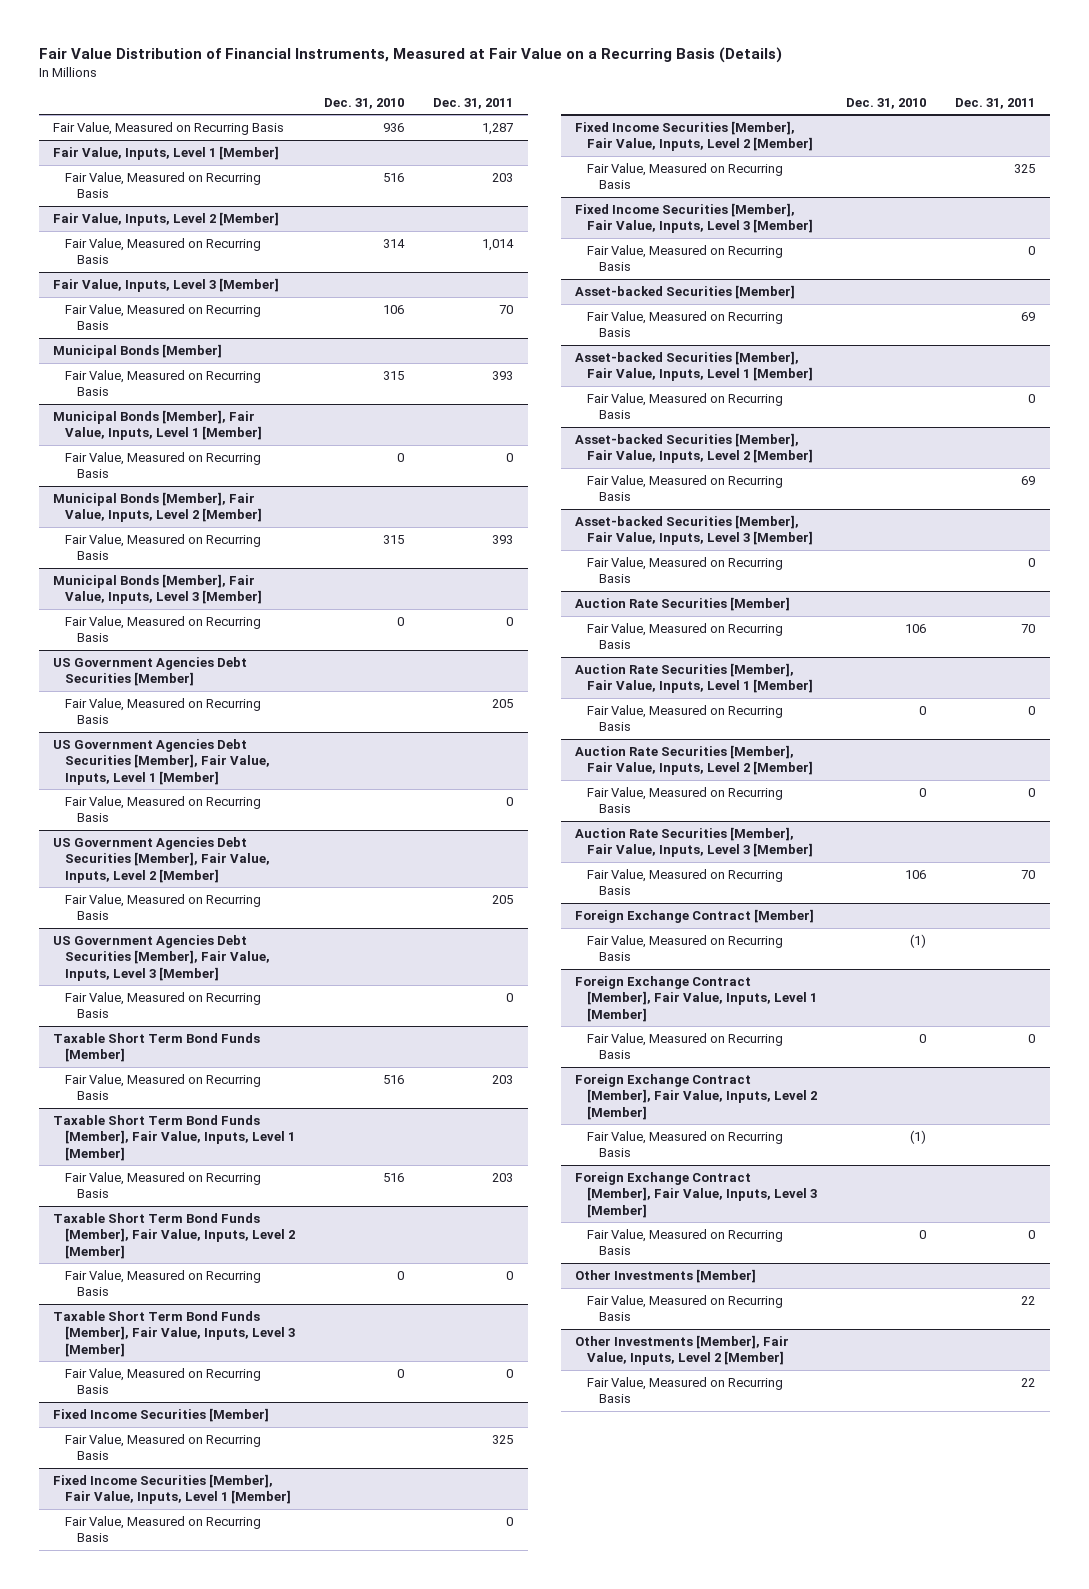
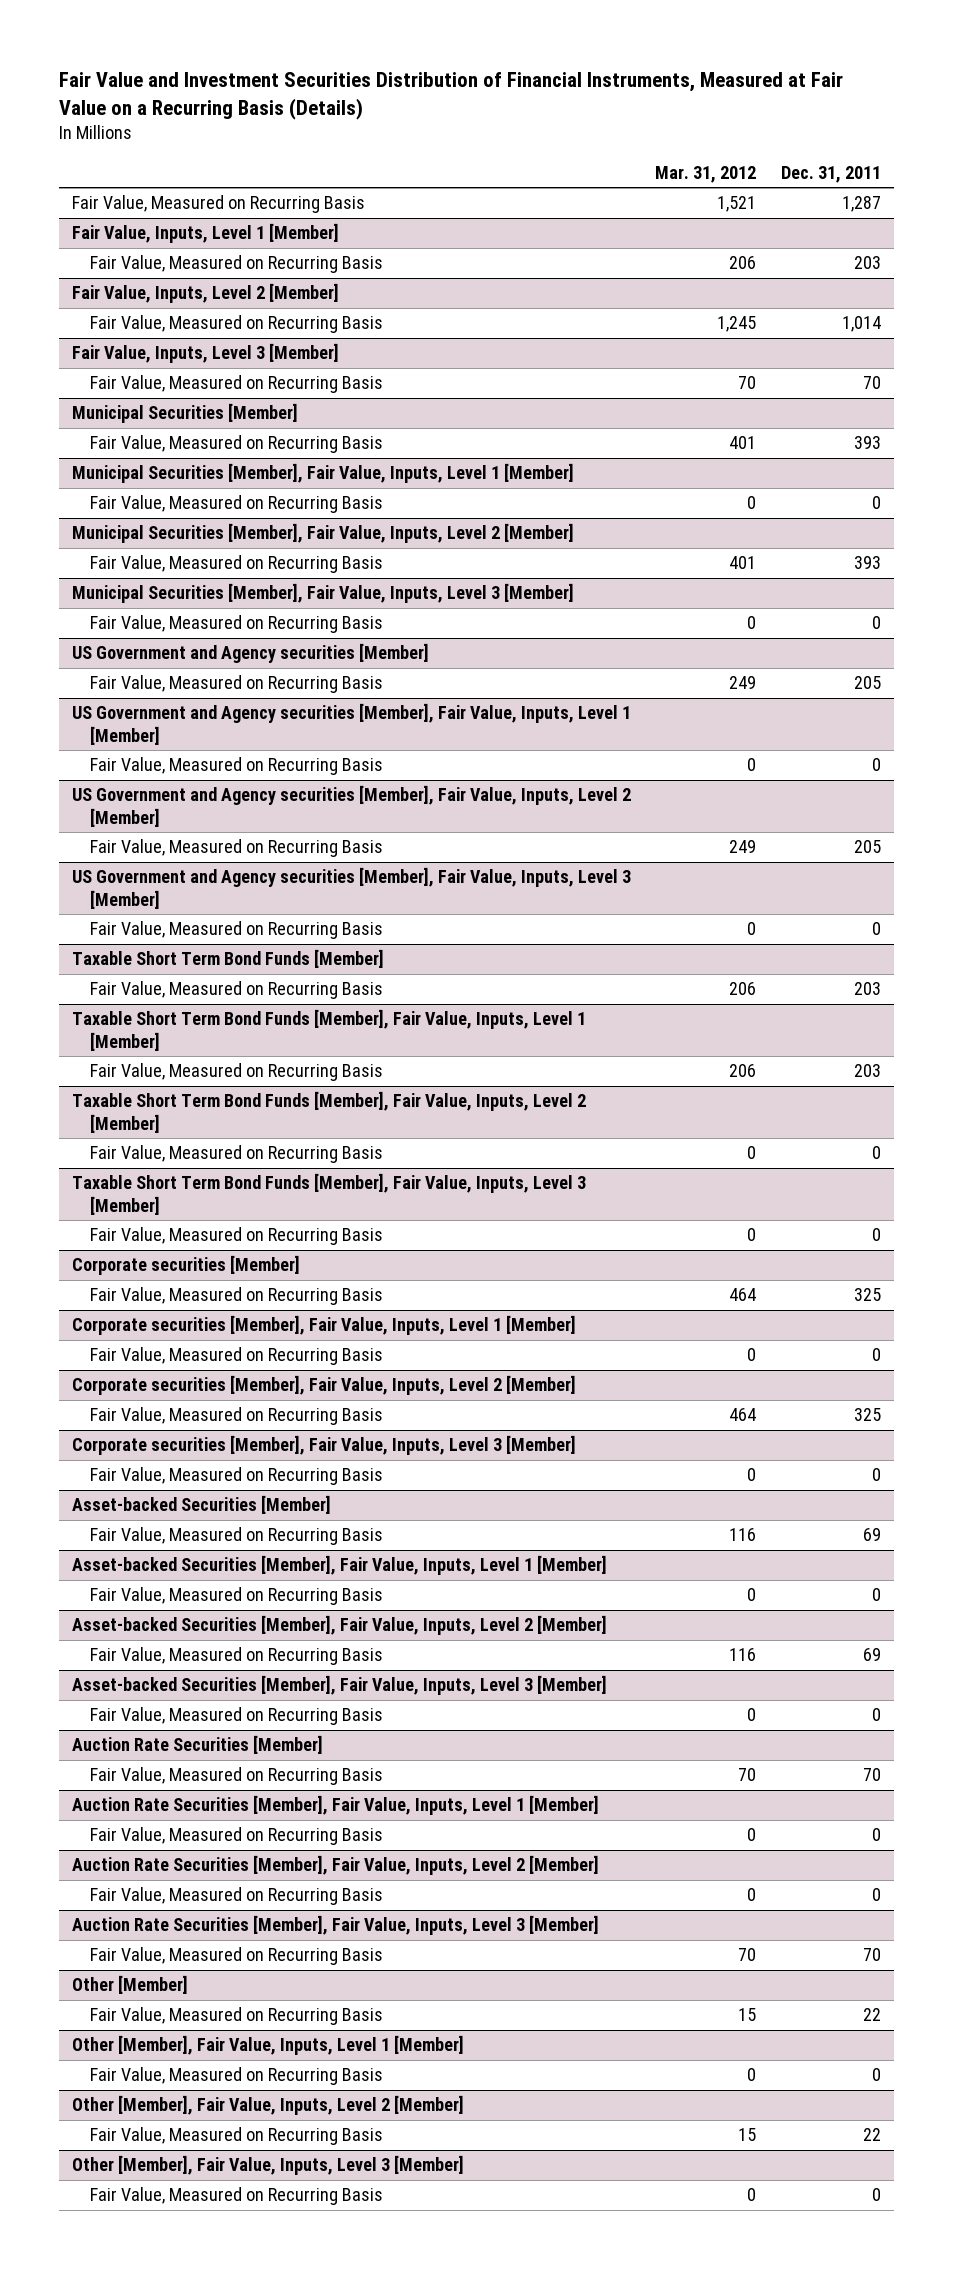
- Fair Value Distribution of Financial Instruments, Measured at Fair Value on a Recurring Basis (Details)
+ Fair Value and Investment Securities Distribution of Financial Instruments, Measured at Fair Value on a Recurring Basis (Details)
- | Dec. 31, 2010 | Dec. 31, 2011
+ | Mar. 31, 2012 | Dec. 31, 2011
- Municipal Bonds [Member]
+ Municipal Securities [Member]
- Municipal Bonds [Member], Fair Value, Inputs, Level 1 [Member]
+ Municipal Securities [Member], Fair Value, Inputs, Level 1 [Member]
- Municipal Bonds [Member], Fair Value, Inputs, Level 2 [Member]
+ Municipal Securities [Member], Fair Value, Inputs, Level 2 [Member]
- Municipal Bonds [Member], Fair Value, Inputs, Level 3 [Member]
+ Municipal Securities [Member], Fair Value, Inputs, Level 3 [Member]
- US Government Agencies Debt Securities [Member]
+ US Government and Agency securities [Member]
- US Government Agencies Debt Securities [Member], Fair Value, Inputs, Level 1 [Member]
+ US Government and Agency securities [Member], Fair Value, Inputs, Level 1 [Member]
- US Government Agencies Debt Securities [Member], Fair Value, Inputs, Level 2 [Member]
+ US Government and Agency securities [Member], Fair Value, Inputs, Level 2 [Member]
- US Government Agencies Debt Securities [Member], Fair Value, Inputs, Level 3 [Member]
+ US Government and Agency securities [Member], Fair Value, Inputs, Level 3 [Member]
- Fixed Income Securities [Member]
+ Corporate securities [Member]
- Fixed Income Securities [Member], Fair Value, Inputs, Level 1 [Member]
+ Corporate securities [Member], Fair Value, Inputs, Level 1 [Member]
- Fixed Income Securities [Member], Fair Value, Inputs, Level 2 [Member]
+ Corporate securities [Member], Fair Value, Inputs, Level 2 [Member]
- Fixed Income Securities [Member], Fair Value, Inputs, Level 3 [Member]
+ Corporate securities [Member], Fair Value, Inputs, Level 3 [Member]
- Foreign Exchange Contract [Member]
- Fair Value, Measured on Recurring Basis | (1) |
- Foreign Exchange Contract [Member], Fair Value, Inputs, Level 1 [Member]
- Fair Value, Measured on Recurring Basis | 0 | 0
- Foreign Exchange Contract [Member], Fair Value, Inputs, Level 2 [Member]
- Fair Value, Measured on Recurring Basis | (1) |
- Foreign Exchange Contract [Member], Fair Value, Inputs, Level 3 [Member]
- Fair Value, Measured on Recurring Basis | 0 | 0
- Other Investments [Member]
+ Other [Member]
- Other Investments [Member], Fair Value, Inputs, Level 2 [Member]
+ Other [Member], Fair Value, Inputs, Level 1 [Member]
+ Fair Value, Measured on Recurring Basis | 0 | 0
+ Other [Member], Fair Value, Inputs, Level 2 [Member]
+ Other [Member], Fair Value, Inputs, Level 3 [Member]
+ Fair Value, Measured on Recurring Basis | 0 | 0

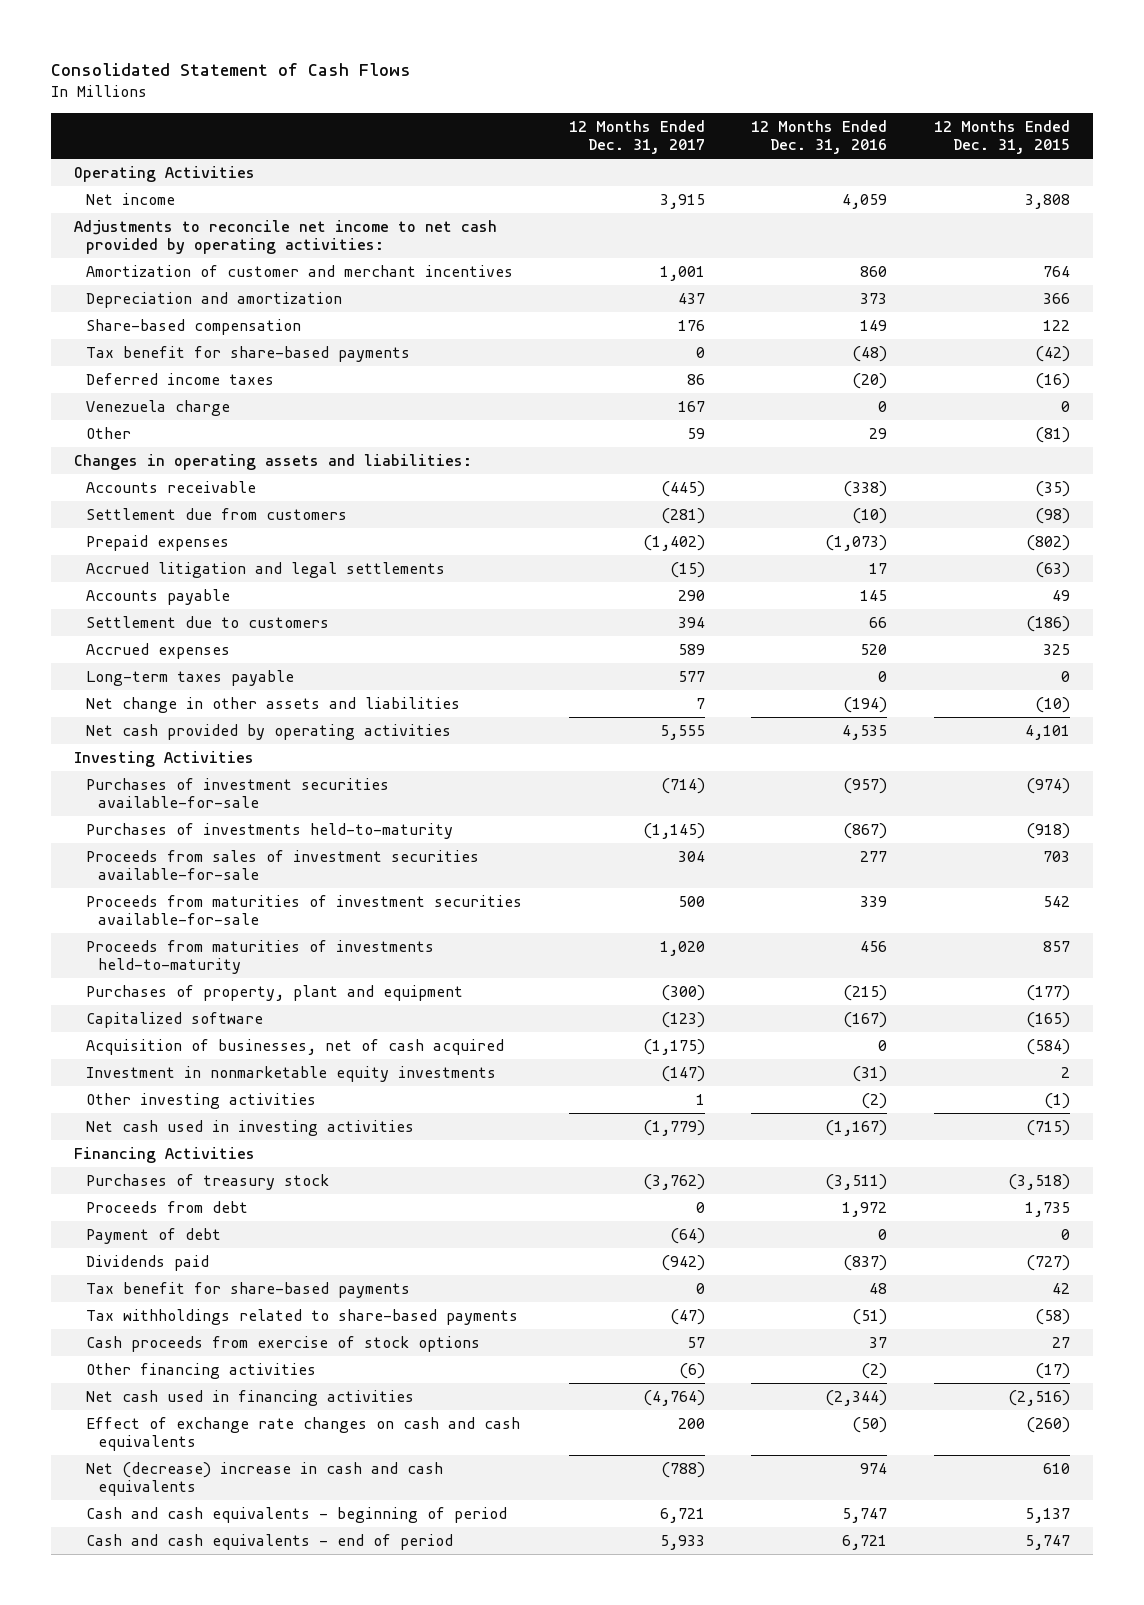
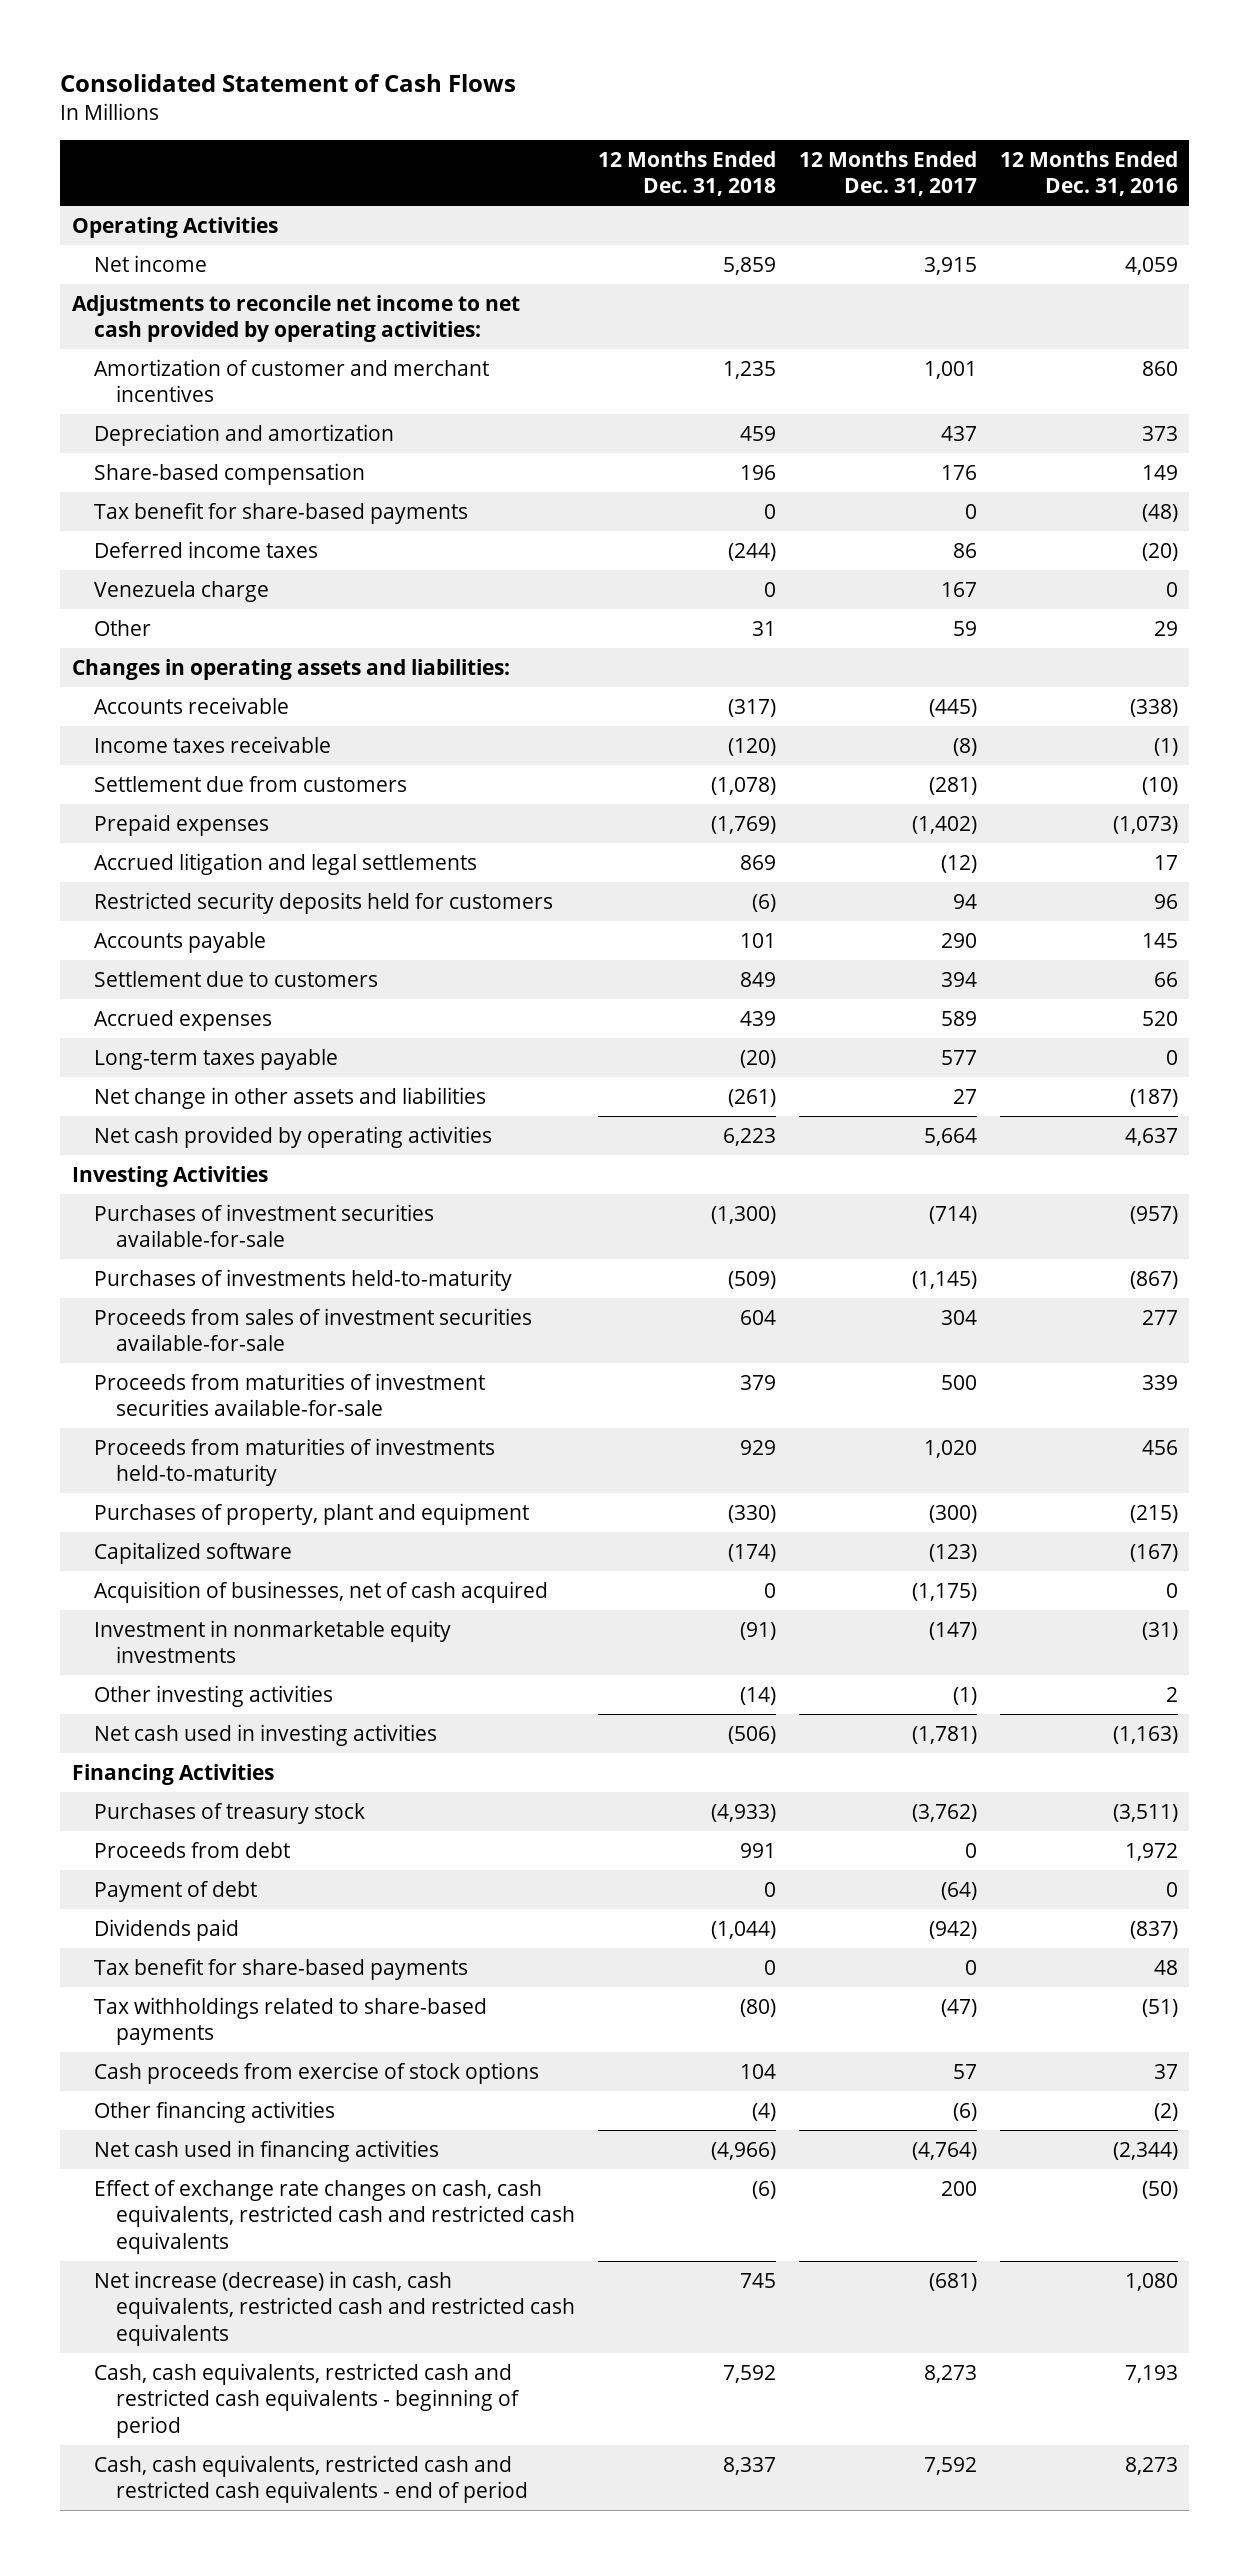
- | 12 Months Ended Dec. 31, 2017 | 12 Months Ended Dec. 31, 2016 | 12 Months Ended Dec. 31, 2015
+ | 12 Months Ended Dec. 31, 2018 | 12 Months Ended Dec. 31, 2017 | 12 Months Ended Dec. 31, 2016
+ Income taxes receivable | (120) | (8) | (1)
- Accrued litigation and legal settlements | (15) | 17 | (63)
+ Accrued litigation and legal settlements | 869 | (12) | 17
+ Restricted security deposits held for customers | (6) | 94 | 96
- Net change in other assets and liabilities | 7 | (194) | (10)
- Net cash provided by operating activities | 5,555 | 4,535 | 4,101
+ Net change in other assets and liabilities | (261) | 27 | (187)
+ Net cash provided by operating activities | 6,223 | 5,664 | 4,637
- Other investing activities | 1 | (2) | (1)
- Net cash used in investing activities | (1,779) | (1,167) | (715)
+ Other investing activities | (14) | (1) | 2
+ Net cash used in investing activities | (506) | (1,781) | (1,163)
- Effect of exchange rate changes on cash and cash equivalents | 200 | (50) | (260)
- Net (decrease) increase in cash and cash equivalents | (788) | 974 | 610
- Cash and cash equivalents - beginning of period | 6,721 | 5,747 | 5,137
- Cash and cash equivalents - end of period | 5,933 | 6,721 | 5,747
+ Effect of exchange rate changes on cash, cash equivalents, restricted cash and restricted cash equivalents | (6) | 200 | (50)
+ Net increase (decrease) in cash, cash equivalents, restricted cash and restricted cash equivalents | 745 | (681) | 1,080
+ Cash, cash equivalents, restricted cash and restricted cash equivalents - beginning of period | 7,592 | 8,273 | 7,193
+ Cash, cash equivalents, restricted cash and restricted cash equivalents - end of period | 8,337 | 7,592 | 8,273

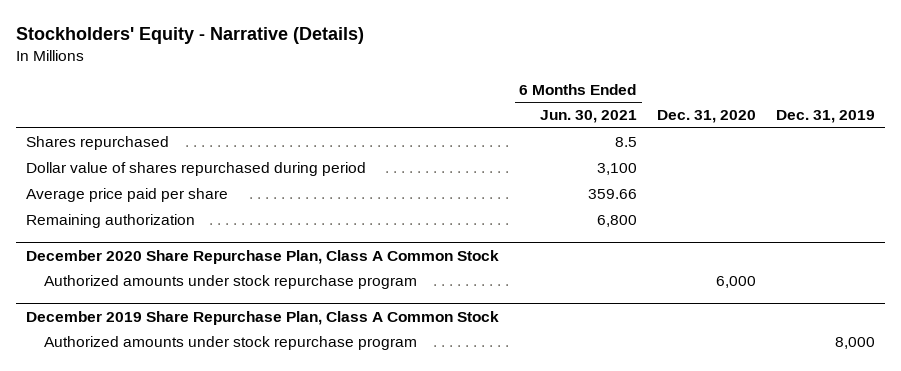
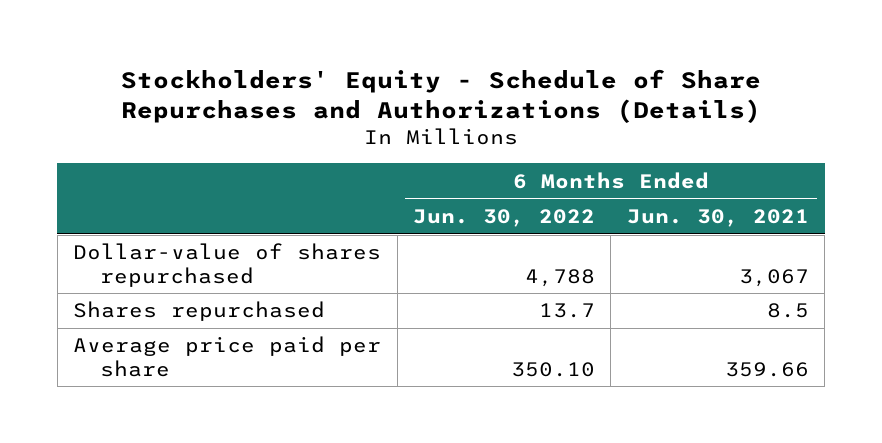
- Stockholders' Equity - Narrative (Details)
+ Stockholders' Equity - Schedule of Share Repurchases and Authorizations (Details)
- | 6 Months Ended Jun. 30, 2021 | Dec. 31, 2020 | Dec. 31, 2019
+ | 6 Months Ended Jun. 30, 2022 | 6 Months Ended Jun. 30, 2021
+ Dollar-value of shares repurchased | 4,788 | 3,067
- Dollar value of shares repurchased during period | 3,100 | |
- Remaining authorization | 6,800 | |
- December 2020 Share Repurchase Plan, Class A Common Stock
- Authorized amounts under stock repurchase program | | 6,000 |
- December 2019 Share Repurchase Plan, Class A Common Stock
- Authorized amounts under stock repurchase program | | | 8,000

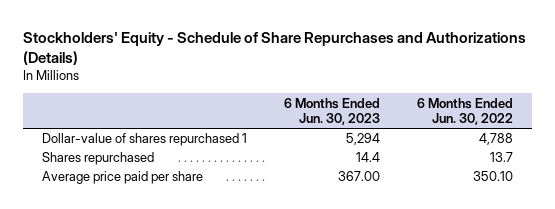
- | 6 Months Ended Jun. 30, 2022 | 6 Months Ended Jun. 30, 2021
+ | 6 Months Ended Jun. 30, 2023 | 6 Months Ended Jun. 30, 2022
- Dollar-value of shares repurchased | 4,788 | 3,067
+ Dollar-value of shares repurchased 1 | 5,294 | 4,788

